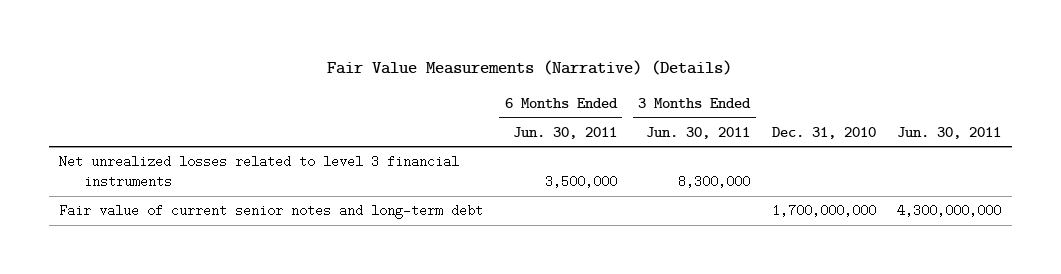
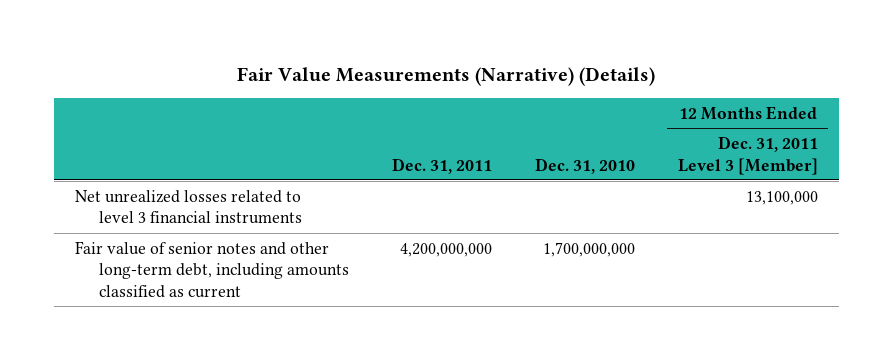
- | 6 Months Ended Jun. 30, 2011 | 3 Months Ended Jun. 30, 2011 | Dec. 31, 2010 | Jun. 30, 2011
+ | Dec. 31, 2011 | Dec. 31, 2010 | 12 Months Ended Dec. 31, 2011 Level 3 [Member]
- Fair value of current senior notes and long-term debt | | | 1,700,000,000 | 4,300,000,000
+ Fair value of senior notes and other long-term debt, including amounts classified as current | 4,200,000,000 | 1,700,000,000 |

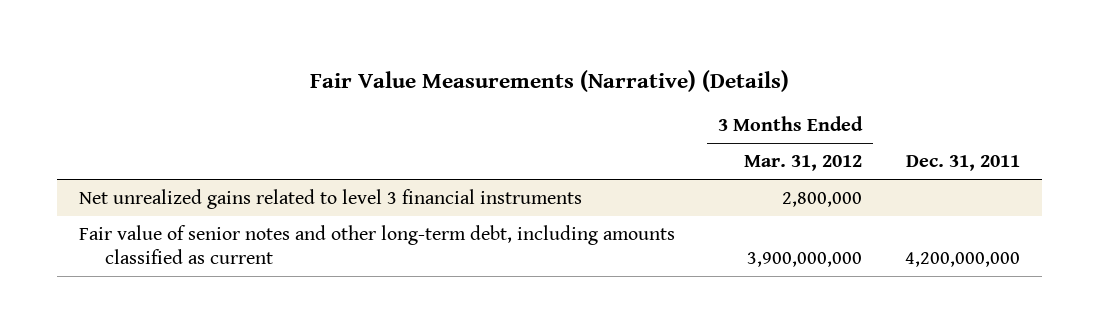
- | Dec. 31, 2011 | Dec. 31, 2010 | 12 Months Ended Dec. 31, 2011 Level 3 [Member]
+ | 3 Months Ended Mar. 31, 2012 | Dec. 31, 2011
- Net unrealized losses related to level 3 financial instruments | | | 13,100,000
+ Net unrealized gains related to level 3 financial instruments | 2,800,000 |

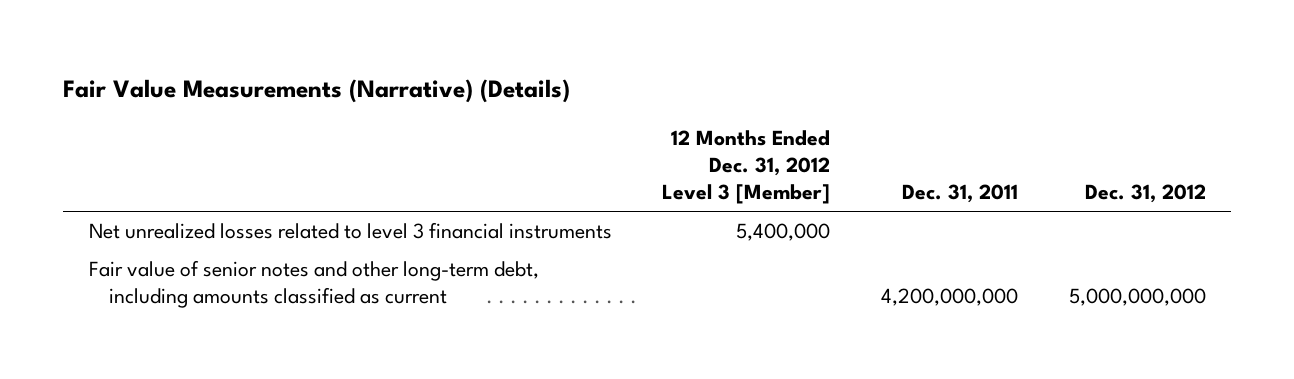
- | 3 Months Ended Mar. 31, 2012 | Dec. 31, 2011
+ | 12 Months Ended Dec. 31, 2012 Level 3 [Member] | Dec. 31, 2011 | Dec. 31, 2012
- Net unrealized gains related to level 3 financial instruments | 2,800,000 |
+ Net unrealized losses related to level 3 financial instruments | 5,400,000 | |

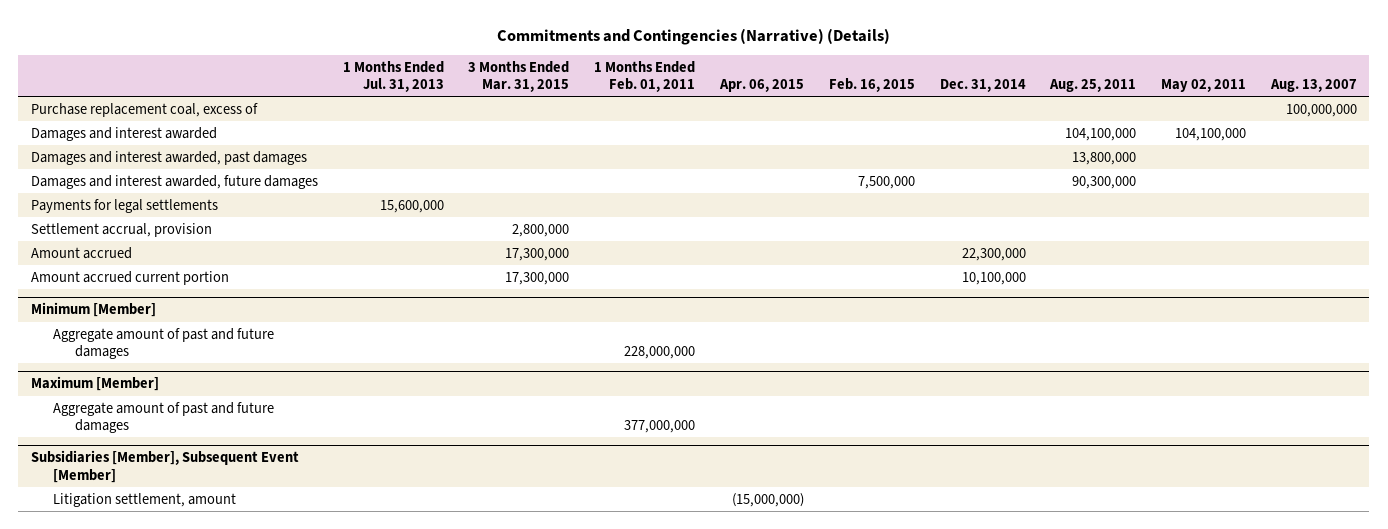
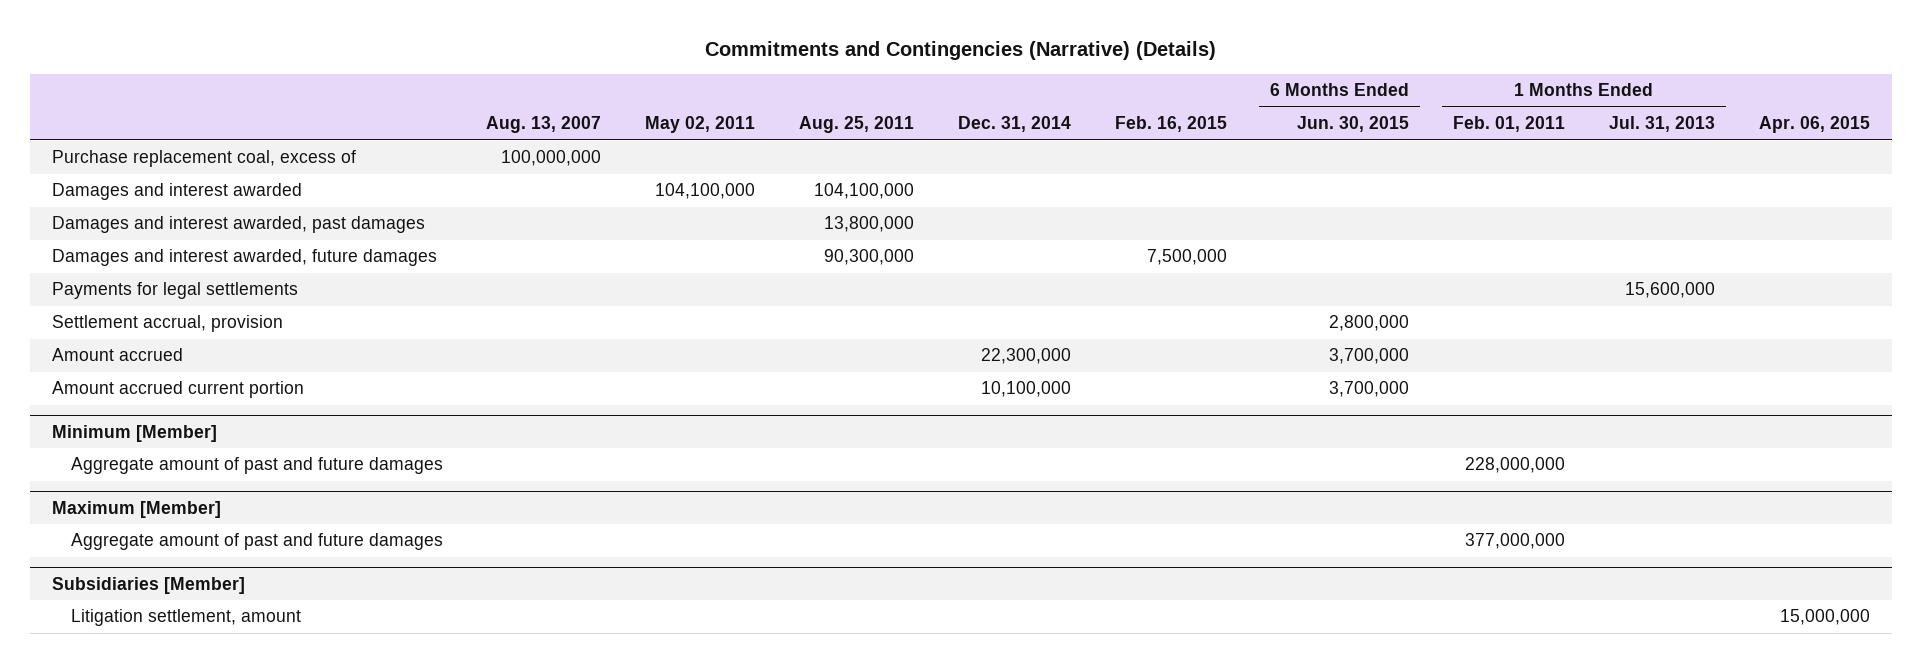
- | 1 Months Ended Jul. 31, 2013 | 3 Months Ended Mar. 31, 2015 | 1 Months Ended Feb. 01, 2011 | Apr. 06, 2015 | Feb. 16, 2015 | Dec. 31, 2014 | Aug. 25, 2011 | May 02, 2011 | Aug. 13, 2007
+ | Aug. 13, 2007 | May 02, 2011 | Aug. 25, 2011 | Dec. 31, 2014 | Feb. 16, 2015 | 6 Months Ended Jun. 30, 2015 | 1 Months Ended Feb. 01, 2011 | 1 Months Ended Jul. 31, 2013 | Apr. 06, 2015
- Subsidiaries [Member], Subsequent Event [Member]
- Litigation settlement, amount | | | | (15,000,000) | | | | |
+ Subsidiaries [Member]
+ Litigation settlement, amount | | | | | | | | | 15,000,000

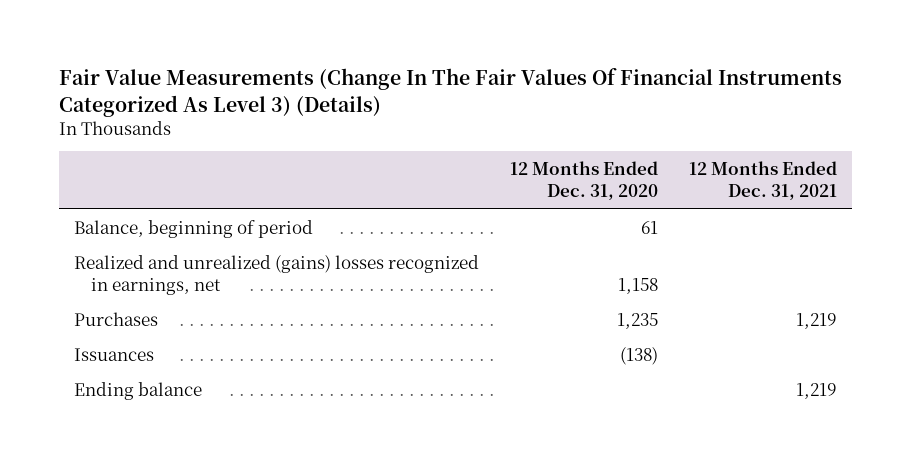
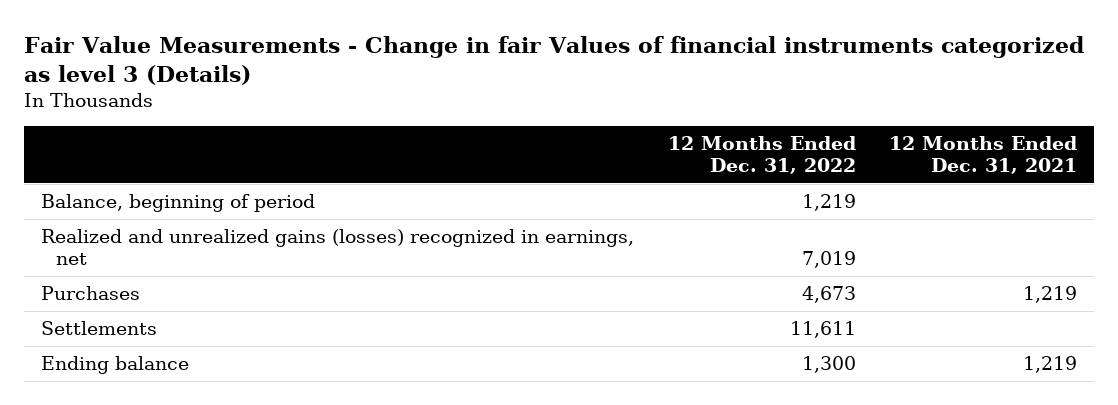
- Fair Value Measurements (Change In The Fair Values Of Financial Instruments Categorized As Level 3) (Details)
+ Fair Value Measurements - Change in fair Values of financial instruments categorized as level 3 (Details)
- | 12 Months Ended Dec. 31, 2020 | 12 Months Ended Dec. 31, 2021
+ | 12 Months Ended Dec. 31, 2022 | 12 Months Ended Dec. 31, 2021
- Realized and unrealized (gains) losses recognized in earnings, net | 1,158 |
+ Realized and unrealized gains (losses) recognized in earnings, net | 7,019 |
- Issuances | (138) |
+ Settlements | 11,611 |

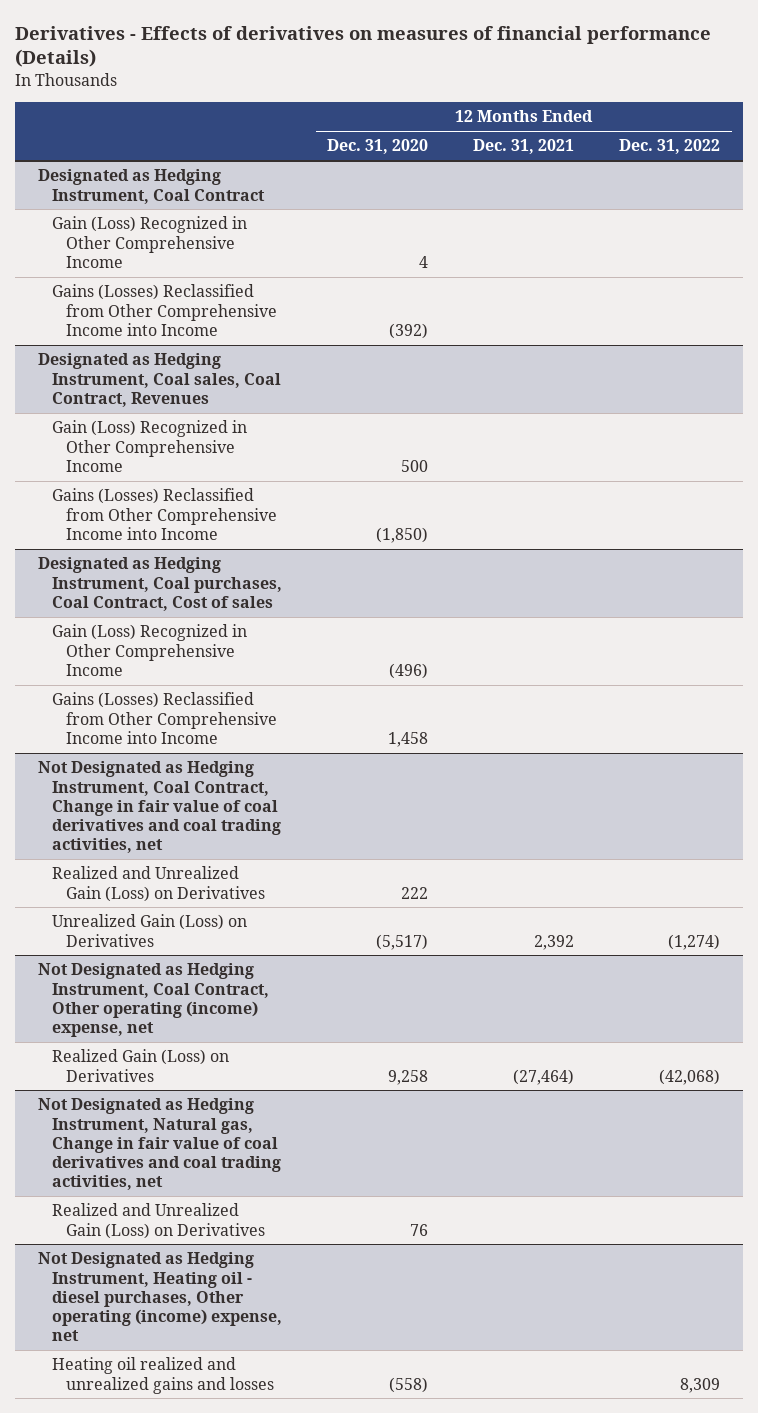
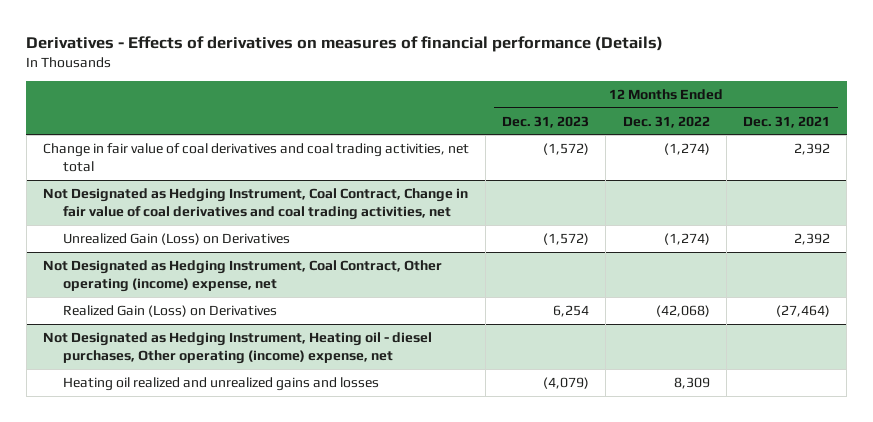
- | 12 Months Ended Dec. 31, 2020 | 12 Months Ended Dec. 31, 2021 | 12 Months Ended Dec. 31, 2022
+ | 12 Months Ended Dec. 31, 2023 | 12 Months Ended Dec. 31, 2022 | 12 Months Ended Dec. 31, 2021
- Designated as Hedging Instrument, Coal Contract
- Gain (Loss) Recognized in Other Comprehensive Income | 4 | |
- Gains (Losses) Reclassified from Other Comprehensive Income into Income | (392) | |
- Designated as Hedging Instrument, Coal sales, Coal Contract, Revenues
- Gain (Loss) Recognized in Other Comprehensive Income | 500 | |
- Gains (Losses) Reclassified from Other Comprehensive Income into Income | (1,850) | |
- Designated as Hedging Instrument, Coal purchases, Coal Contract, Cost of sales
- Gain (Loss) Recognized in Other Comprehensive Income | (496) | |
- Gains (Losses) Reclassified from Other Comprehensive Income into Income | 1,458 | |
+ Change in fair value of coal derivatives and coal trading activities, net total | (1,572) | (1,274) | 2,392
@ Not Designated as Hedging Instrument, Coal Contract, Change in fair value of coal derivatives and coal trading activities, net
- Realized and Unrealized Gain (Loss) on Derivatives | 222 | |
- Not Designated as Hedging Instrument, Natural gas, Change in fair value of coal derivatives and coal trading activities, net
- Realized and Unrealized Gain (Loss) on Derivatives | 76 | |

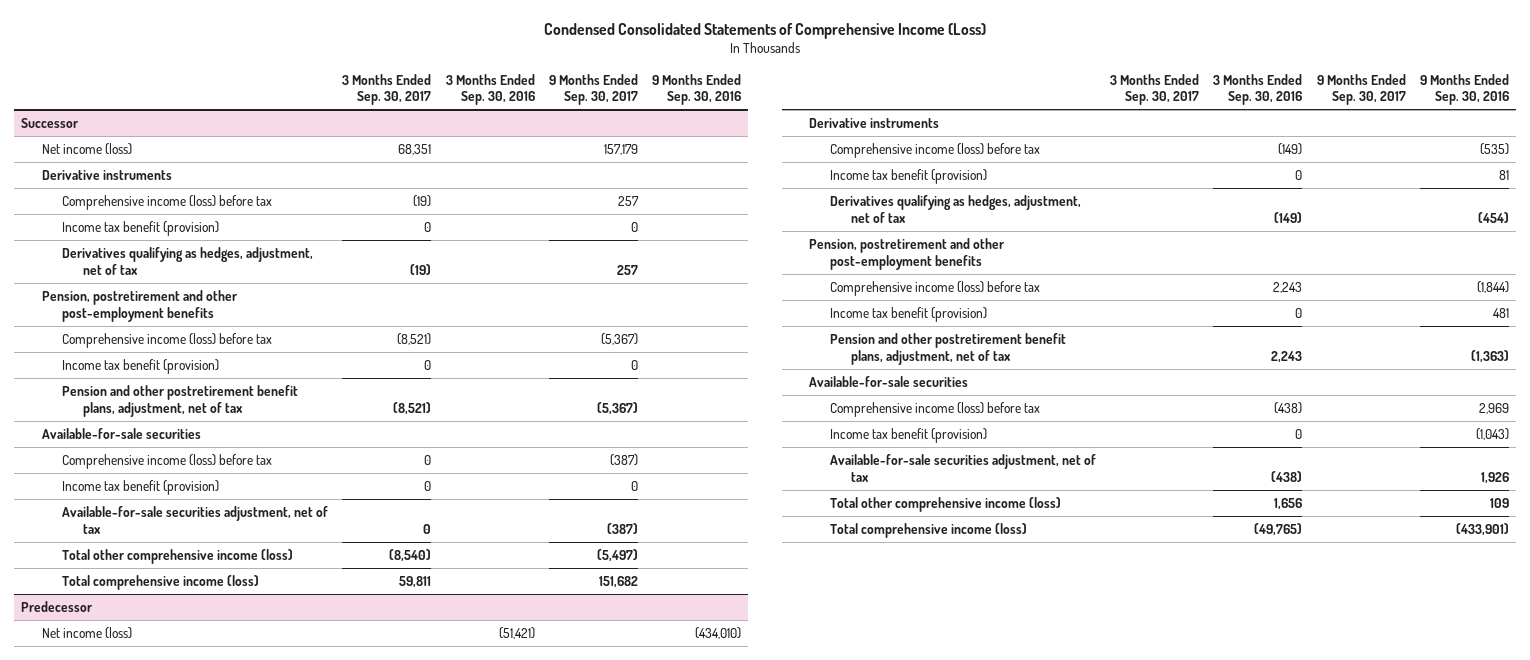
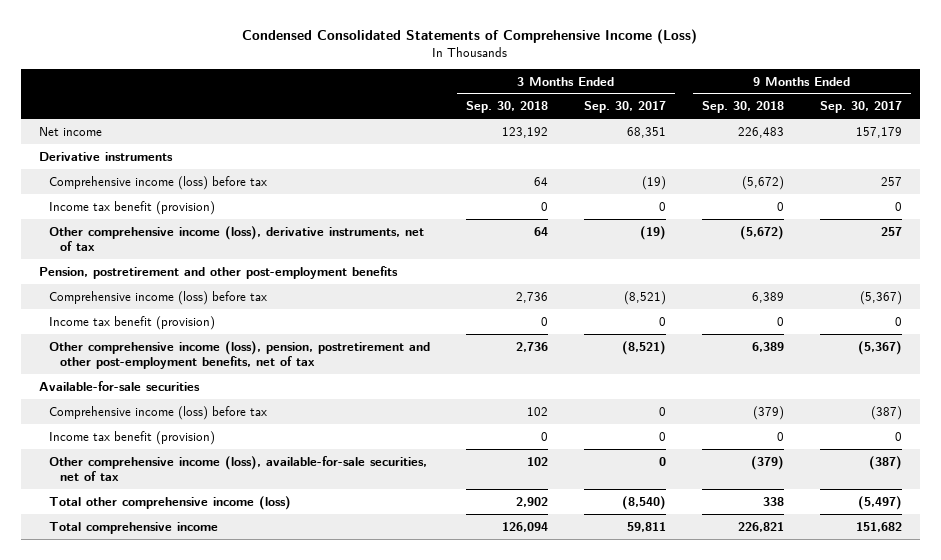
- | 3 Months Ended Sep. 30, 2017 | 3 Months Ended Sep. 30, 2016 | 9 Months Ended Sep. 30, 2017 | 9 Months Ended Sep. 30, 2016
+ | 3 Months Ended Sep. 30, 2018 | 3 Months Ended Sep. 30, 2017 | 9 Months Ended Sep. 30, 2018 | 9 Months Ended Sep. 30, 2017
- Successor
- Net income (loss) | 68,351 | | 157,179 |
+ Net income | 123,192 | 68,351 | 226,483 | 157,179
- Derivatives qualifying as hedges, adjustment, net of tax | (19) | | 257 |
+ Other comprehensive income (loss), derivative instruments, net of tax | 64 | (19) | (5,672) | 257
- Pension and other postretirement benefit plans, adjustment, net of tax | (8,521) | | (5,367) |
+ Other comprehensive income (loss), pension, postretirement and other post-employment benefits, net of tax | 2,736 | (8,521) | 6,389 | (5,367)
- Available-for-sale securities adjustment, net of tax | 0 | | (387) |
+ Other comprehensive income (loss), available-for-sale securities, net of tax | 102 | 0 | (379) | (387)
- Total comprehensive income (loss) | 59,811 | | 151,682 |
- Predecessor
- Net income (loss) | | (51,421) | | (434,010)
- Derivative instruments
- Comprehensive income (loss) before tax | | (149) | | (535)
- Income tax benefit (provision) | | 0 | | 81
- Derivatives qualifying as hedges, adjustment, net of tax | | (149) | | (454)
- Pension, postretirement and other post-employment benefits
- Comprehensive income (loss) before tax | | 2,243 | | (1,844)
- Income tax benefit (provision) | | 0 | | 481
- Pension and other postretirement benefit plans, adjustment, net of tax | | 2,243 | | (1,363)
- Available-for-sale securities
- Comprehensive income (loss) before tax | | (438) | | 2,969
- Income tax benefit (provision) | | 0 | | (1,043)
- Available-for-sale securities adjustment, net of tax | | (438) | | 1,926
- Total other comprehensive income (loss) | | 1,656 | | 109
- Total comprehensive income (loss) | | (49,765) | | (433,901)
+ Total comprehensive income | 126,094 | 59,811 | 226,821 | 151,682

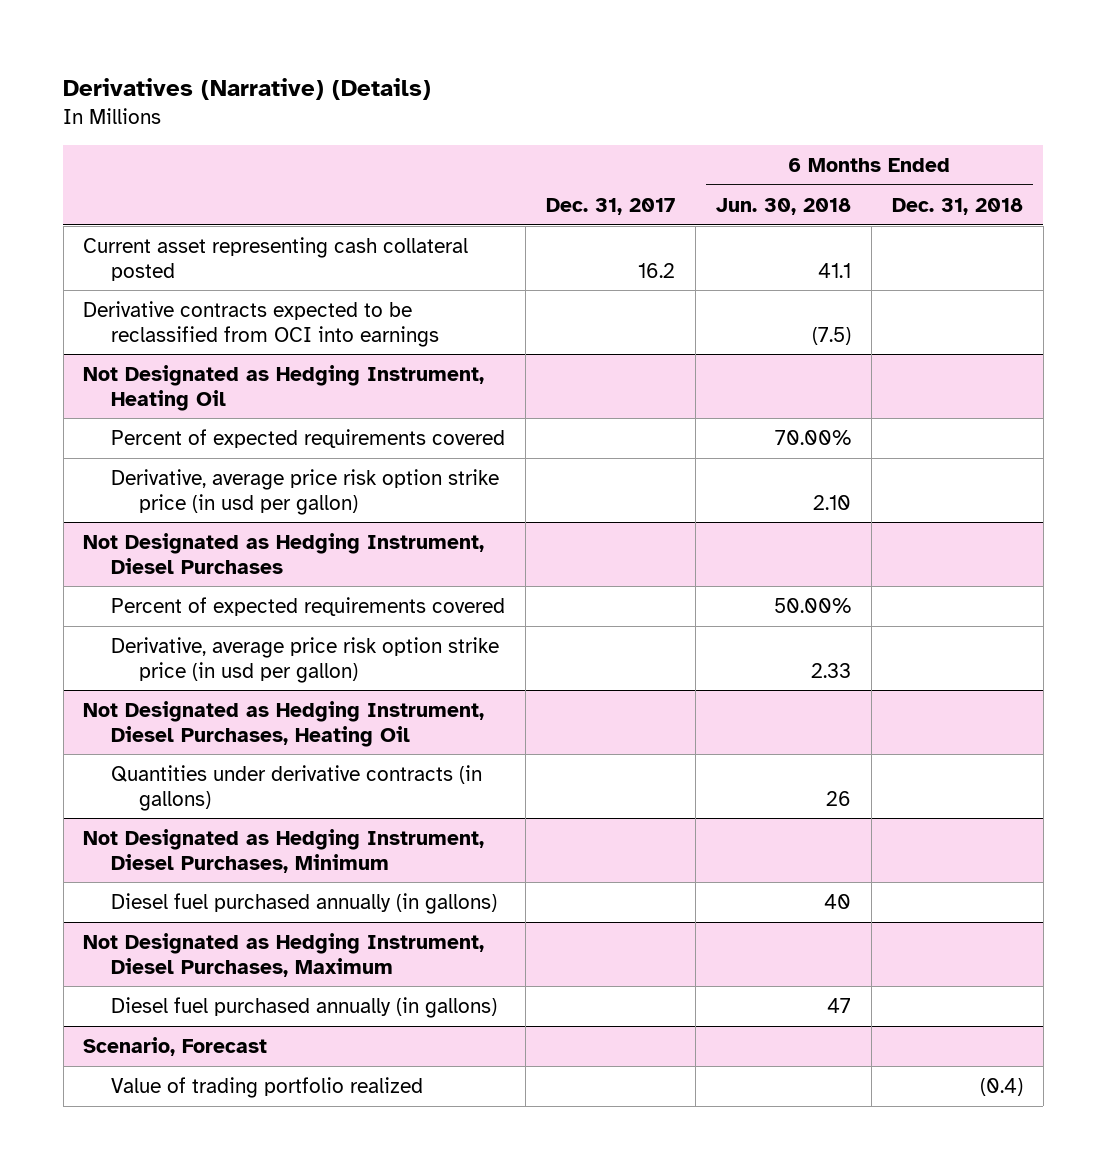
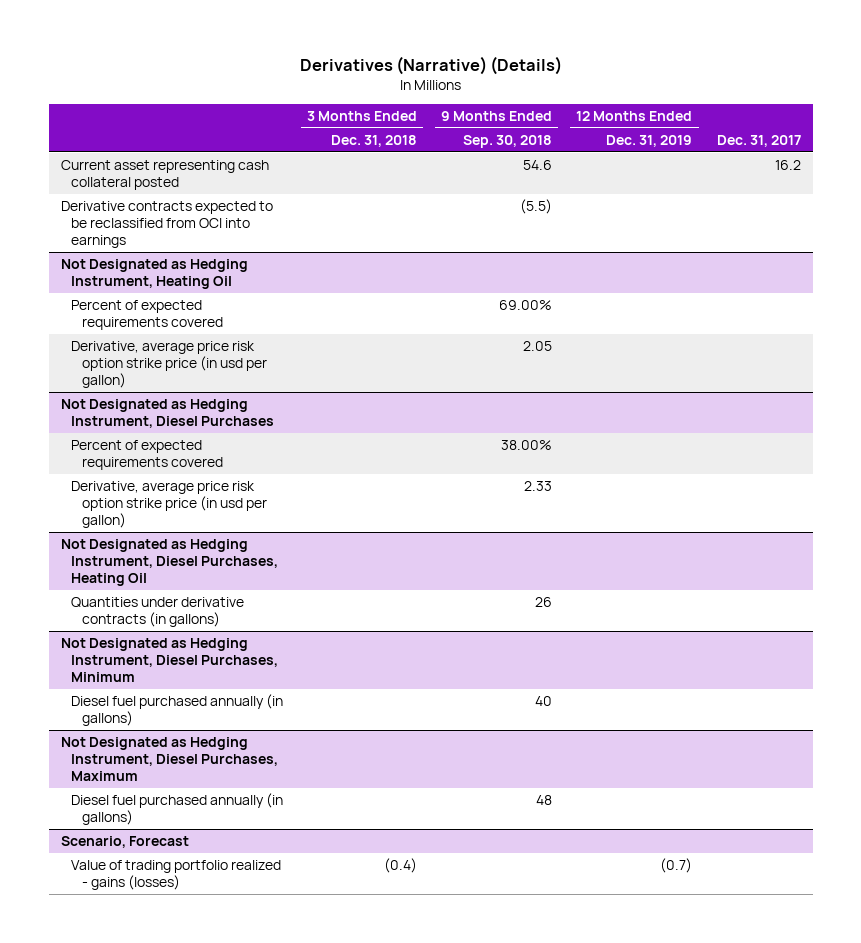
- | Dec. 31, 2017 | 6 Months Ended Jun. 30, 2018 | 6 Months Ended Dec. 31, 2018
+ | 3 Months Ended Dec. 31, 2018 | 9 Months Ended Sep. 30, 2018 | 12 Months Ended Dec. 31, 2019 | Dec. 31, 2017
@ Scenario, Forecast
- Value of trading portfolio realized | | | (0.4)
+ Value of trading portfolio realized - gains (losses) | (0.4) | | (0.7) |

